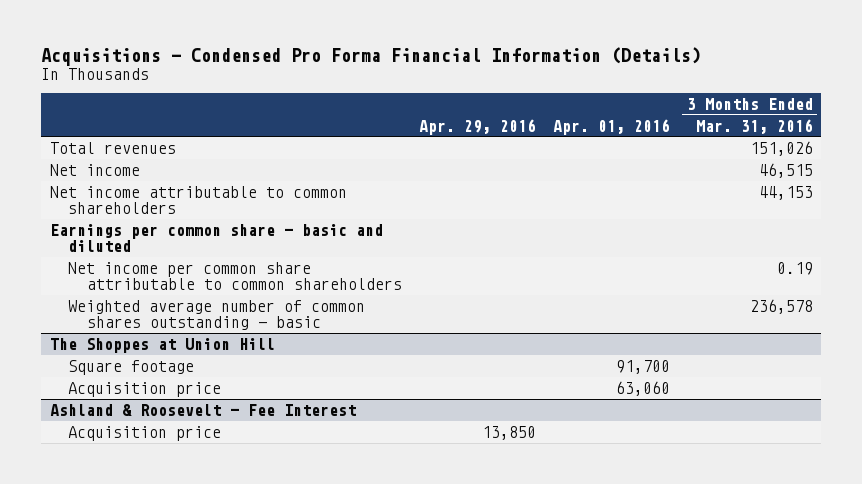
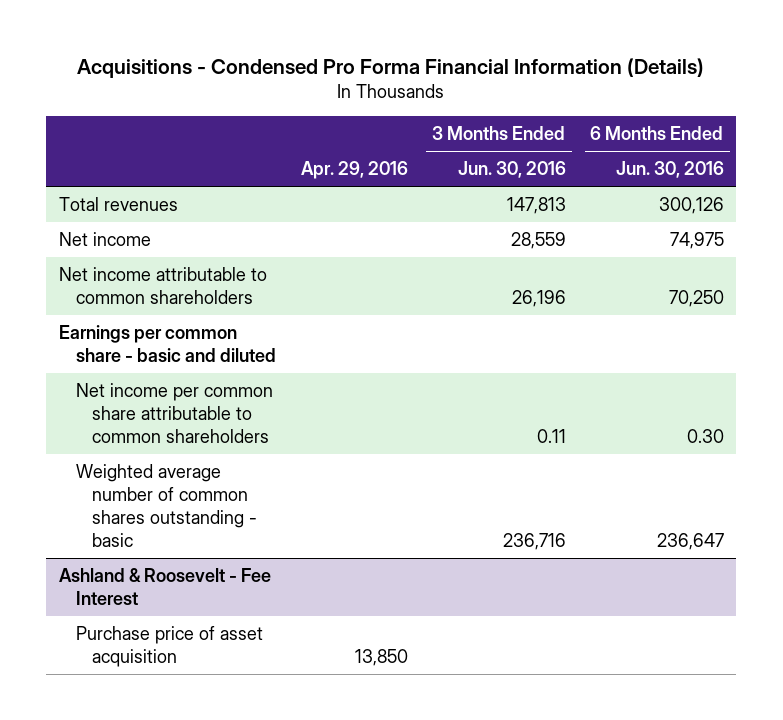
- | Apr. 29, 2016 | Apr. 01, 2016 | 3 Months Ended Mar. 31, 2016
+ | Apr. 29, 2016 | 3 Months Ended Jun. 30, 2016 | 6 Months Ended Jun. 30, 2016
- The Shoppes at Union Hill
- Square footage | | 91,700 |
- Acquisition price | | 63,060 |
@ Ashland & Roosevelt - Fee Interest
- Acquisition price | 13,850 | |
+ Purchase price of asset acquisition | 13,850 | |

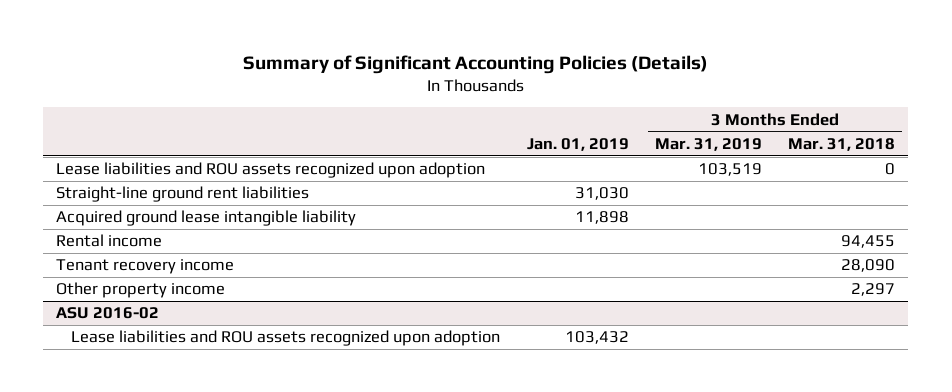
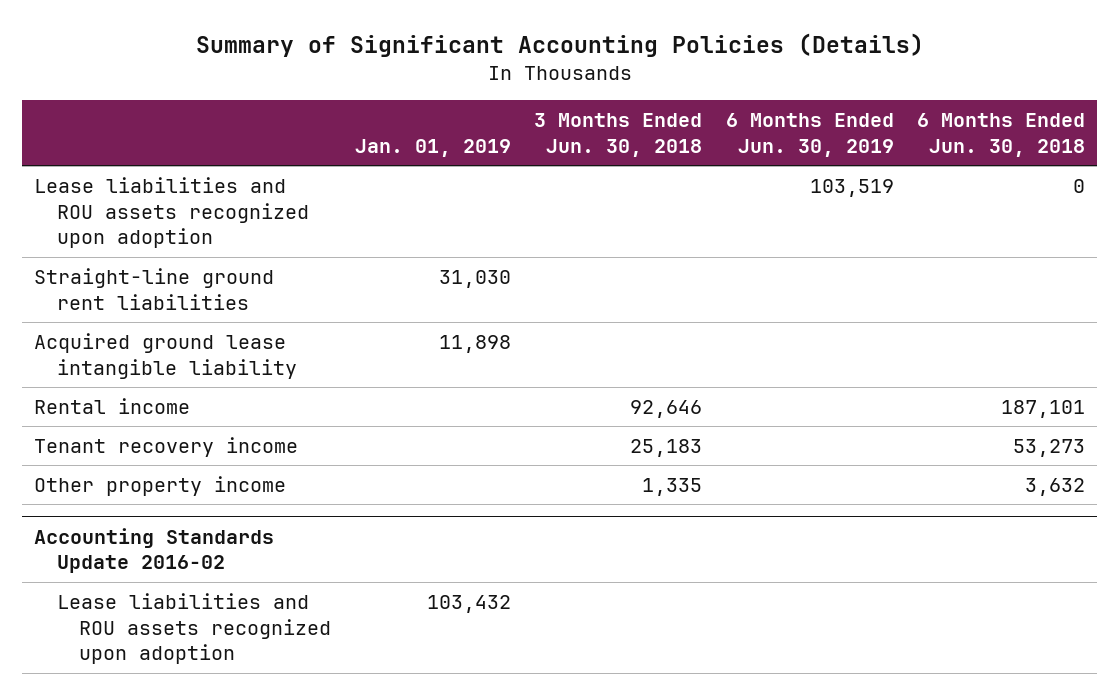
- | Jan. 01, 2019 | 3 Months Ended Mar. 31, 2019 | 3 Months Ended Mar. 31, 2018
+ | Jan. 01, 2019 | 3 Months Ended Jun. 30, 2018 | 6 Months Ended Jun. 30, 2019 | 6 Months Ended Jun. 30, 2018
- ASU 2016-02
+ Accounting Standards Update 2016-02

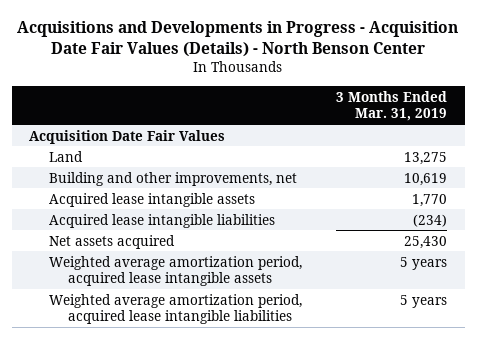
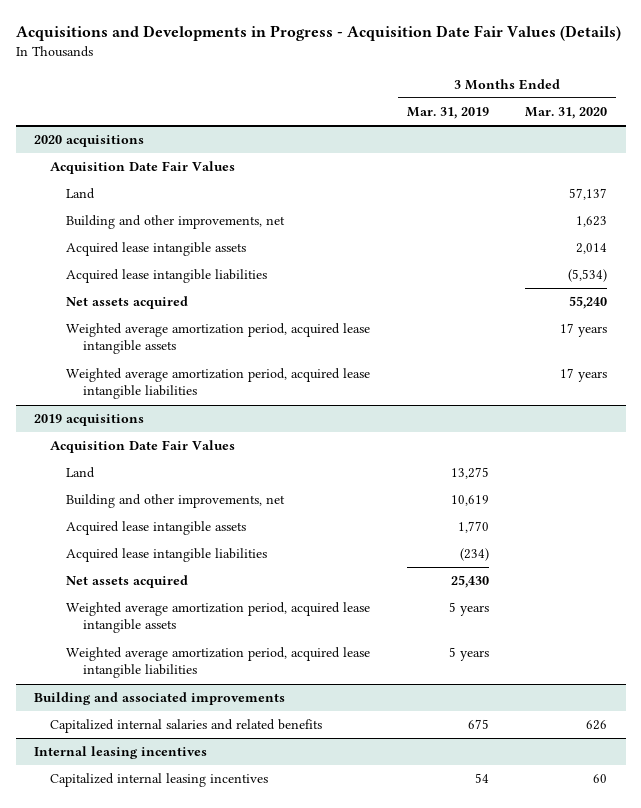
- Acquisitions and Developments in Progress - Acquisition Date Fair Values (Details) - North Benson Center
+ Acquisitions and Developments in Progress - Acquisition Date Fair Values (Details)
- | 3 Months Ended Mar. 31, 2019
+ | 3 Months Ended Mar. 31, 2019 | 3 Months Ended Mar. 31, 2020
+ 2020 acquisitions
+ Acquisition Date Fair Values
+ Land | | 57,137
+ Building and other improvements, net | | 1,623
+ Acquired lease intangible assets | | 2,014
+ Acquired lease intangible liabilities | | (5,534)
+ Net assets acquired | | 55,240
+ Weighted average amortization period, acquired lease intangible assets | | 17 years
+ Weighted average amortization period, acquired lease intangible liabilities | | 17 years
+ 2019 acquisitions
+ Building and associated improvements
+ Capitalized internal salaries and related benefits | 675 | 626
+ Internal leasing incentives
+ Capitalized internal leasing incentives | 54 | 60

